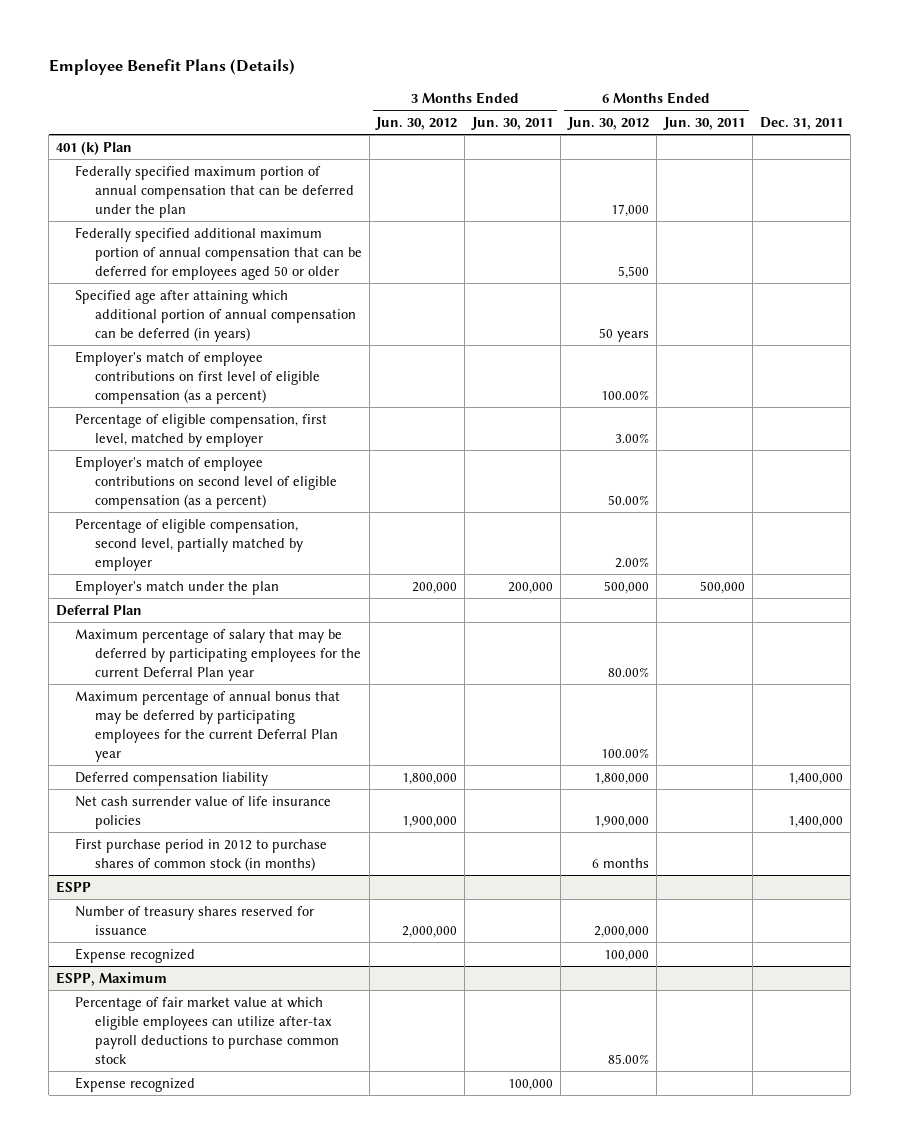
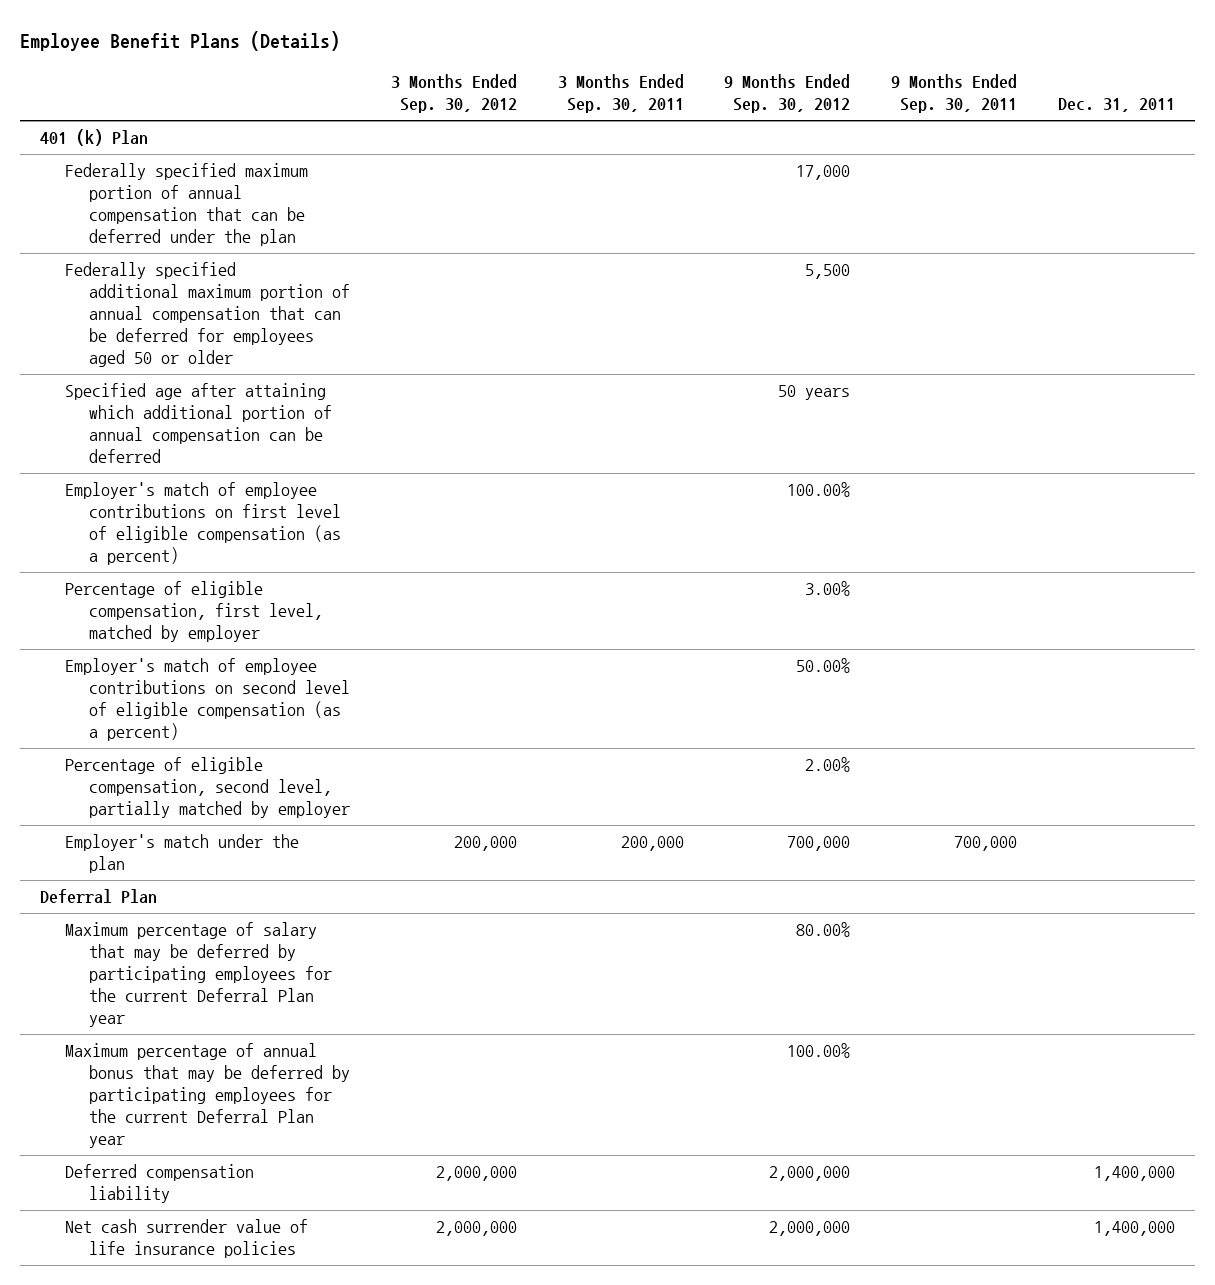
- | 3 Months Ended Jun. 30, 2012 | 3 Months Ended Jun. 30, 2011 | 6 Months Ended Jun. 30, 2012 | 6 Months Ended Jun. 30, 2011 | Dec. 31, 2011
+ | 3 Months Ended Sep. 30, 2012 | 3 Months Ended Sep. 30, 2011 | 9 Months Ended Sep. 30, 2012 | 9 Months Ended Sep. 30, 2011 | Dec. 31, 2011
- Specified age after attaining which additional portion of annual compensation can be deferred (in years) | | | 50 years | |
+ Specified age after attaining which additional portion of annual compensation can be deferred | | | 50 years | |
- First purchase period in 2012 to purchase shares of common stock (in months) | | | 6 months | |
- ESPP
- Number of treasury shares reserved for issuance | 2,000,000 | | 2,000,000 | |
- Expense recognized | | | 100,000 | |
- ESPP, Maximum
- Percentage of fair market value at which eligible employees can utilize after-tax payroll deductions to purchase common stock | | | 85.00% | |
- Expense recognized | | 100,000 | | |

